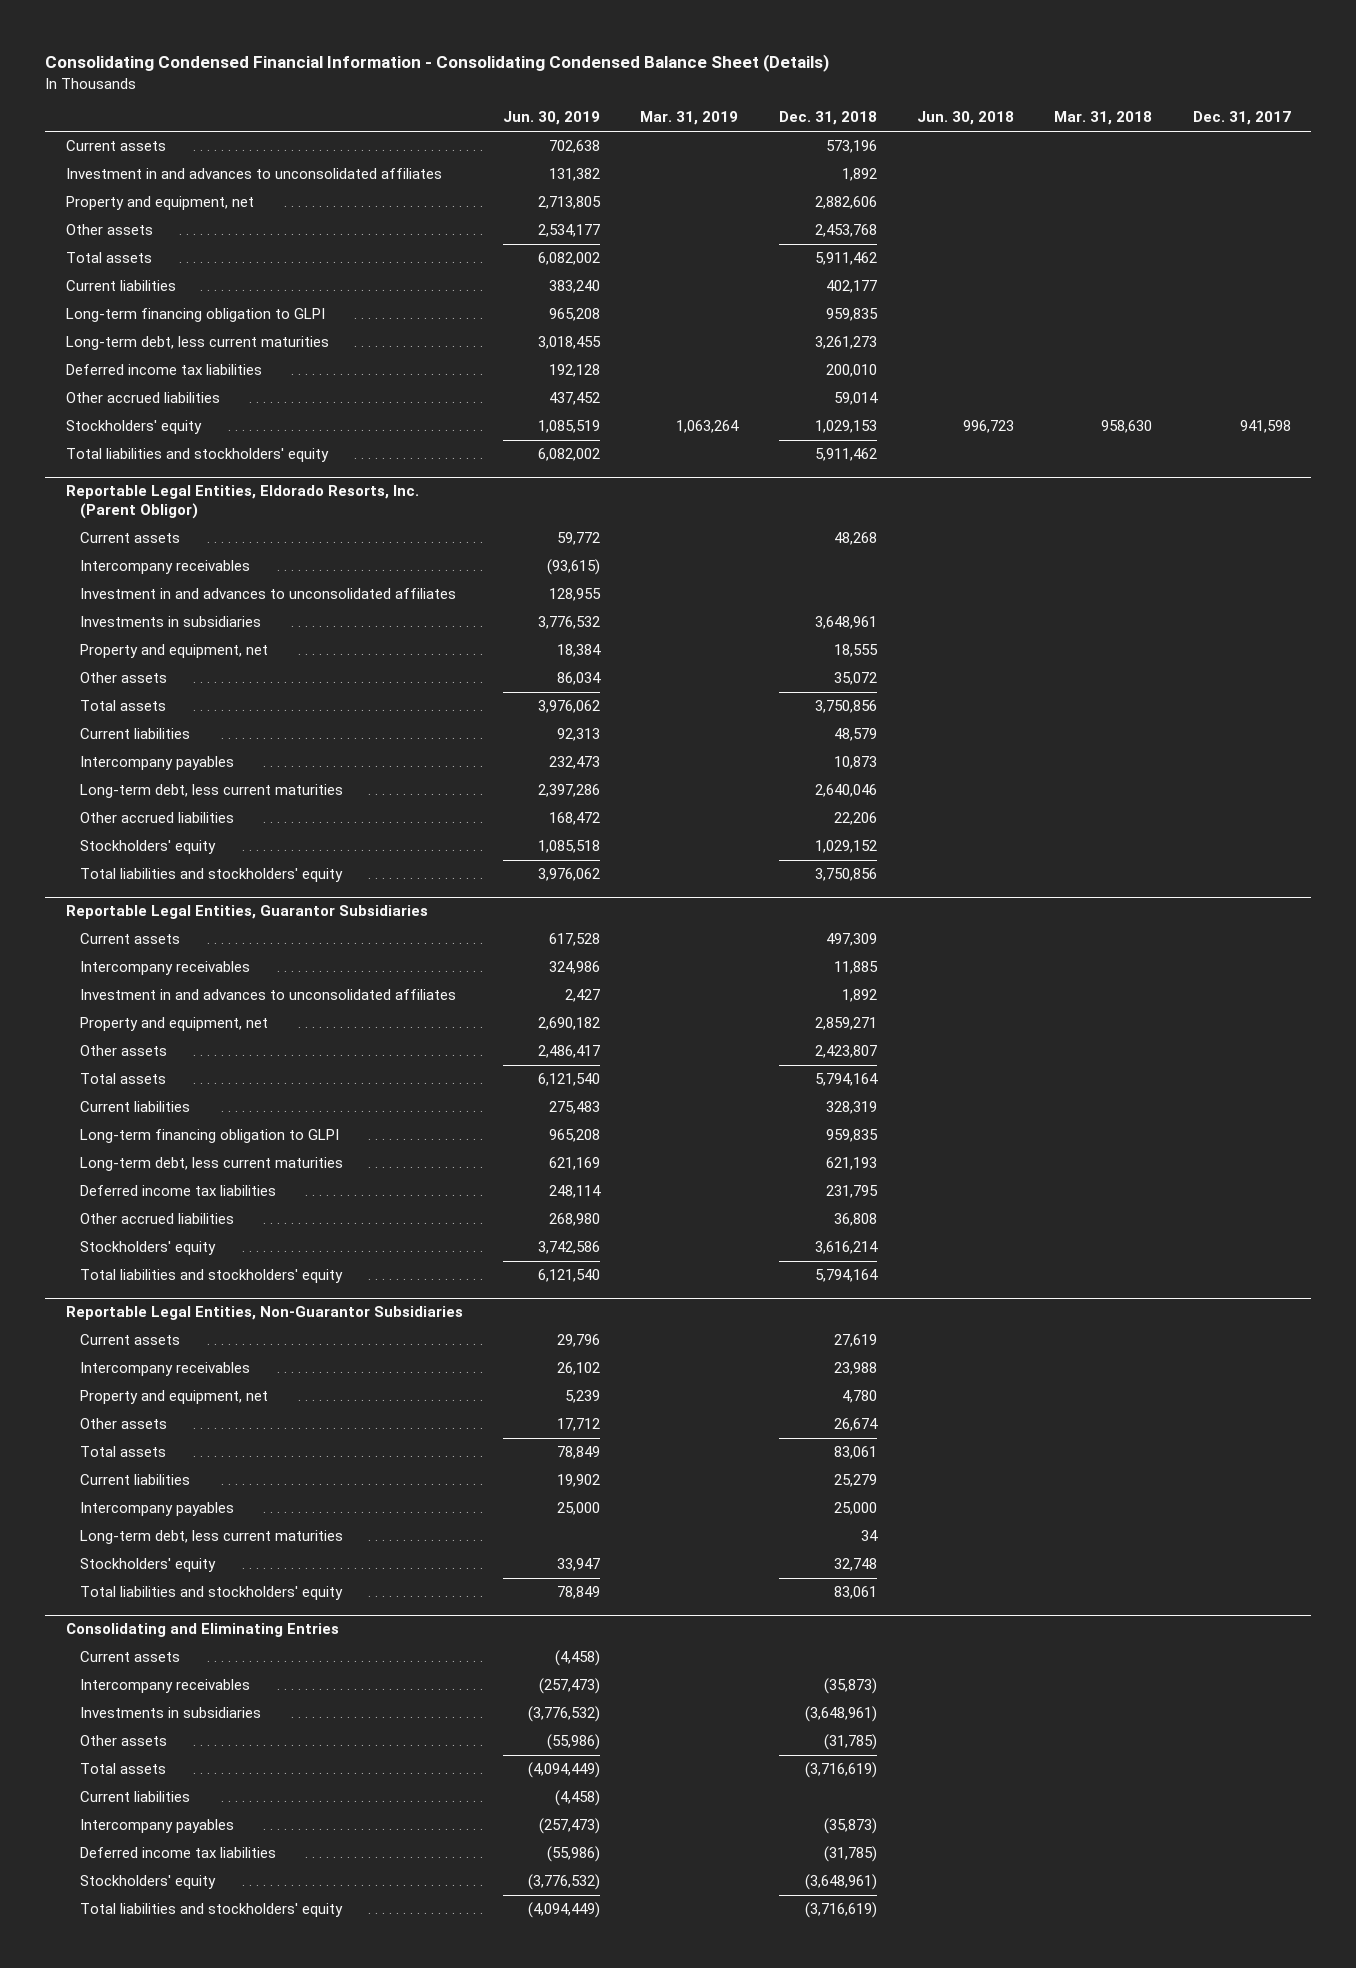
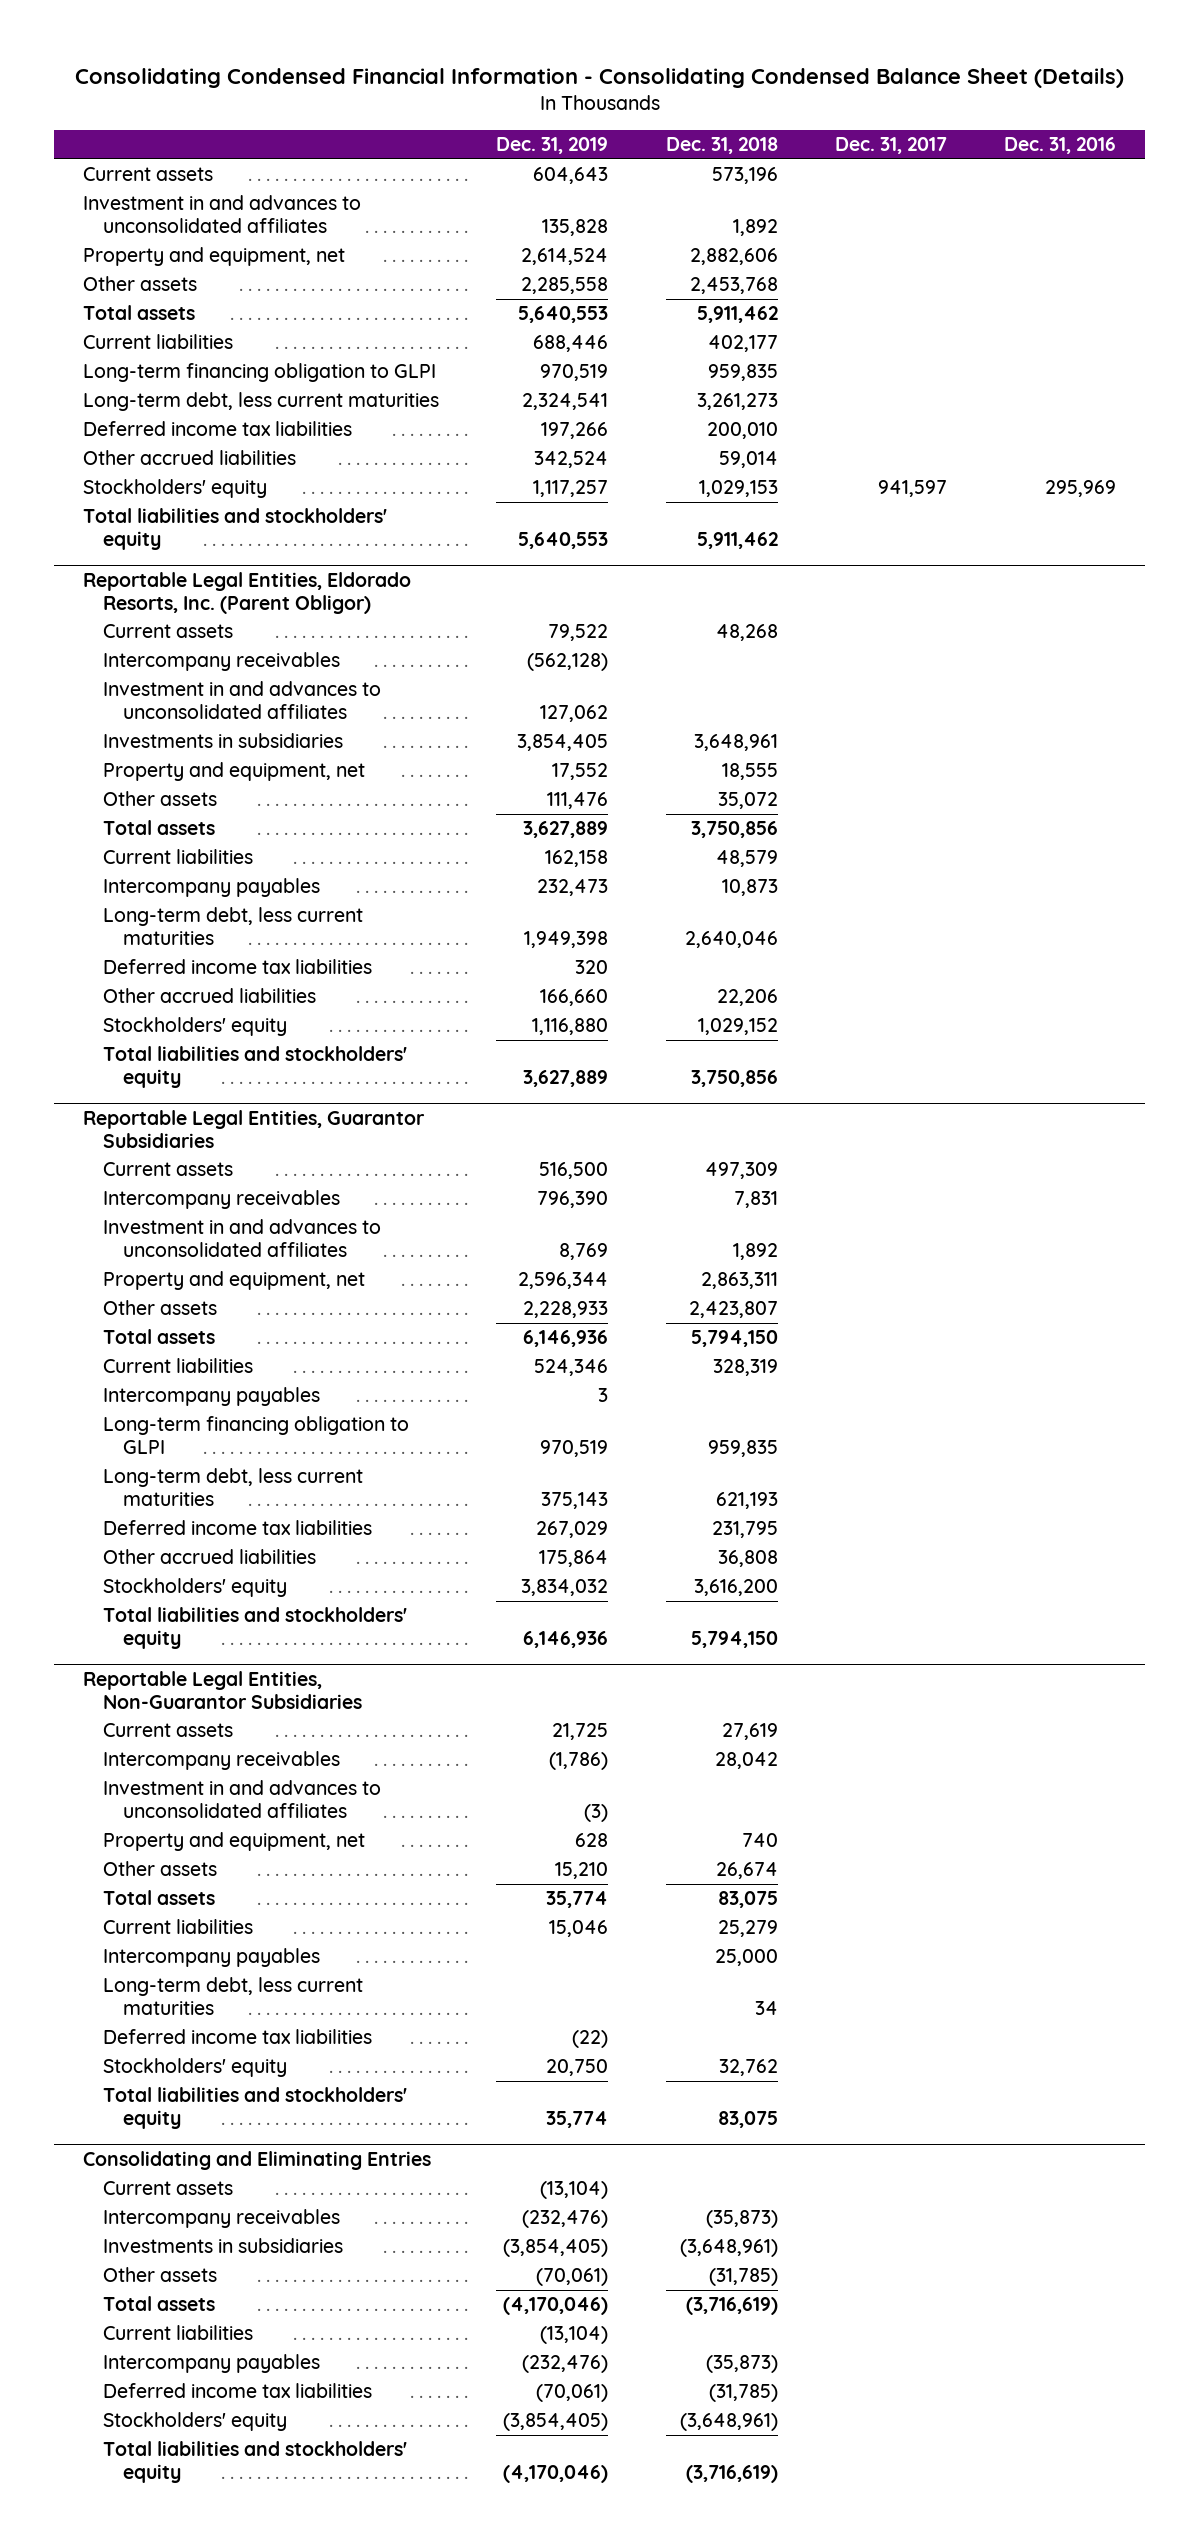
- | Jun. 30, 2019 | Mar. 31, 2019 | Dec. 31, 2018 | Jun. 30, 2018 | Mar. 31, 2018 | Dec. 31, 2017
+ | Dec. 31, 2019 | Dec. 31, 2018 | Dec. 31, 2017 | Dec. 31, 2016
- Stockholders' equity | 1,085,519 | 1,063,264 | 1,029,153 | 996,723 | 958,630 | 941,598
+ Stockholders' equity | 1,117,257 | 1,029,153 | 941,597 | 295,969
@ Reportable Legal Entities, Eldorado Resorts, Inc. (Parent Obligor)
+ Deferred income tax liabilities | 320 | | |
@ Reportable Legal Entities, Guarantor Subsidiaries
- Intercompany receivables | 324,986 | | 11,885 | | |
+ Intercompany receivables | 796,390 | 7,831 | |
- Property and equipment, net | 2,690,182 | | 2,859,271 | | |
+ Property and equipment, net | 2,596,344 | 2,863,311 | |
- Total assets | 6,121,540 | | 5,794,164 | | |
+ Total assets | 6,146,936 | 5,794,150 | |
+ Intercompany payables | 3 | | |
- Stockholders' equity | 3,742,586 | | 3,616,214 | | |
- Total liabilities and stockholders' equity | 6,121,540 | | 5,794,164 | | |
+ Stockholders' equity | 3,834,032 | 3,616,200 | |
+ Total liabilities and stockholders' equity | 6,146,936 | 5,794,150 | |
@ Reportable Legal Entities, Non-Guarantor Subsidiaries
- Intercompany receivables | 26,102 | | 23,988 | | |
- Property and equipment, net | 5,239 | | 4,780 | | |
+ Intercompany receivables | (1,786) | 28,042 | |
+ Investment in and advances to unconsolidated affiliates | (3) | | |
+ Property and equipment, net | 628 | 740 | |
- Total assets | 78,849 | | 83,061 | | |
+ Total assets | 35,774 | 83,075 | |
- Stockholders' equity | 33,947 | | 32,748 | | |
- Total liabilities and stockholders' equity | 78,849 | | 83,061 | | |
+ Deferred income tax liabilities | (22) | | |
+ Stockholders' equity | 20,750 | 32,762 | |
+ Total liabilities and stockholders' equity | 35,774 | 83,075 | |

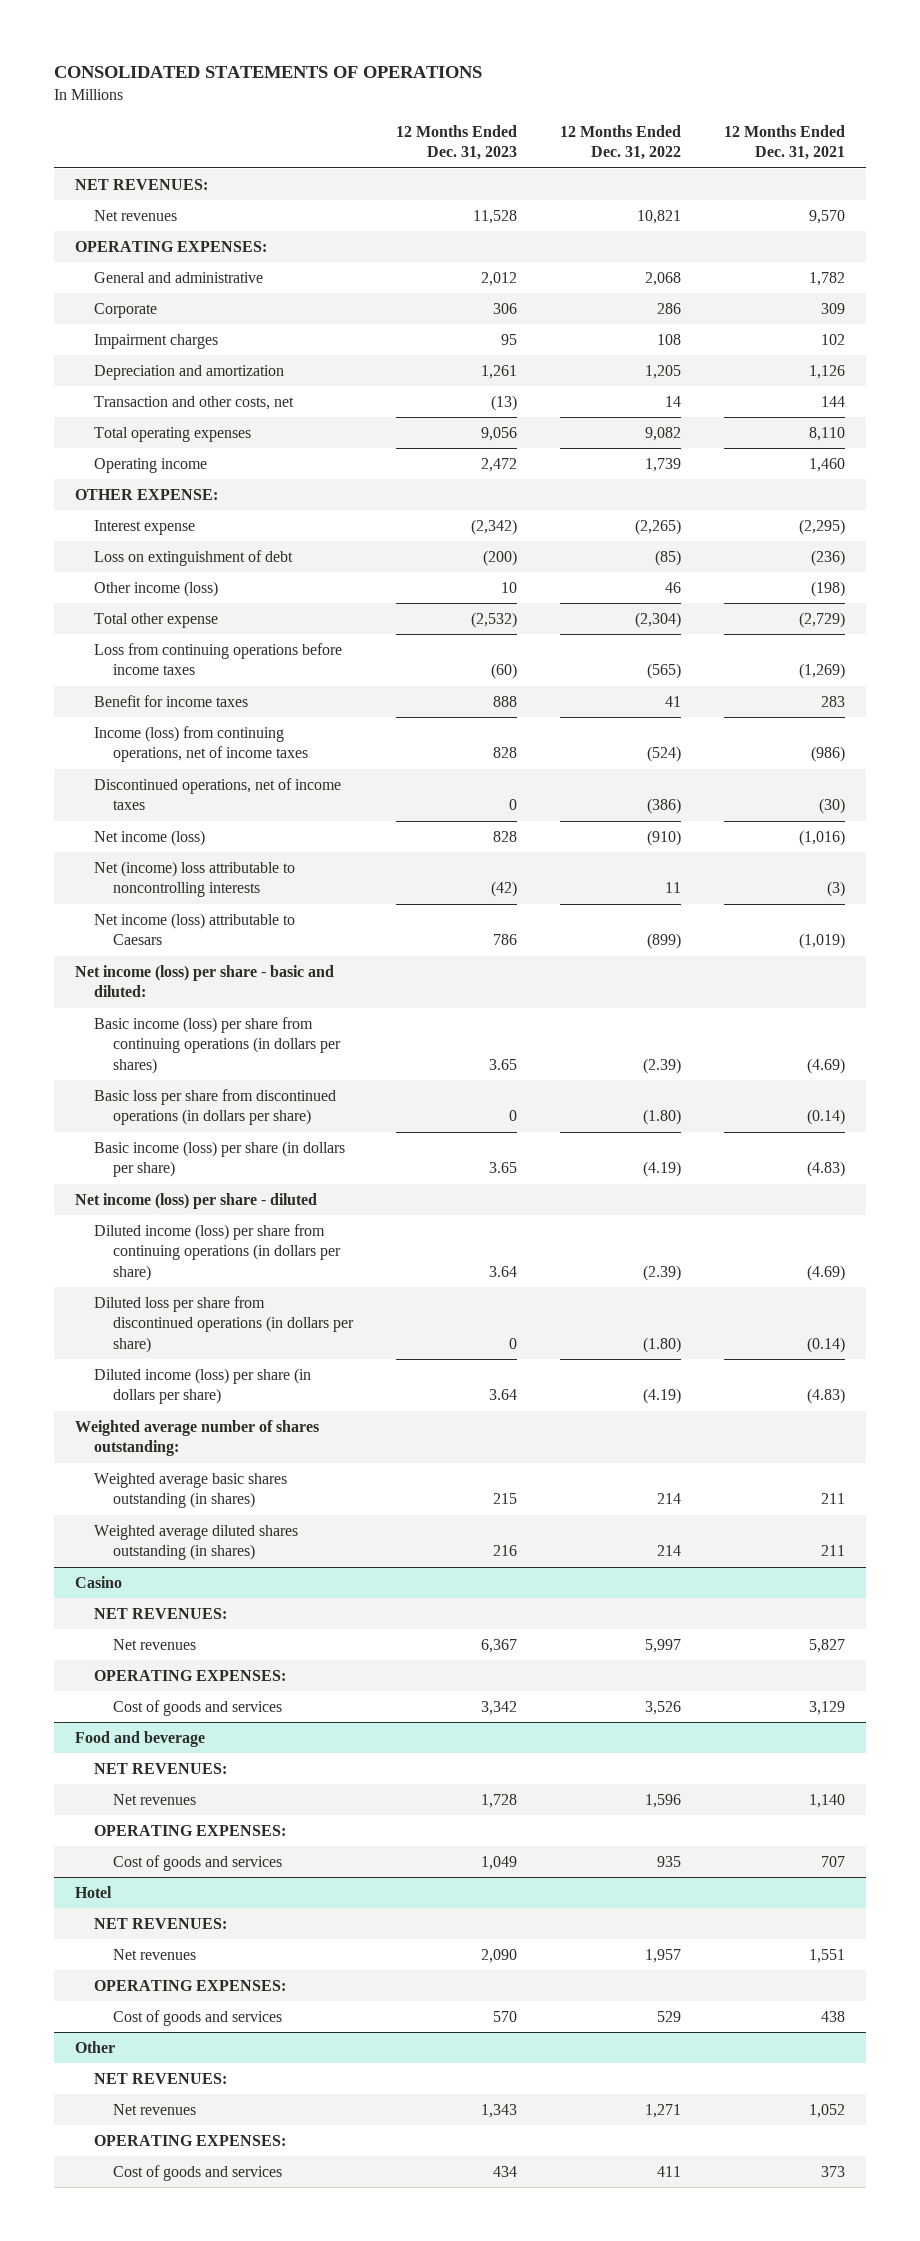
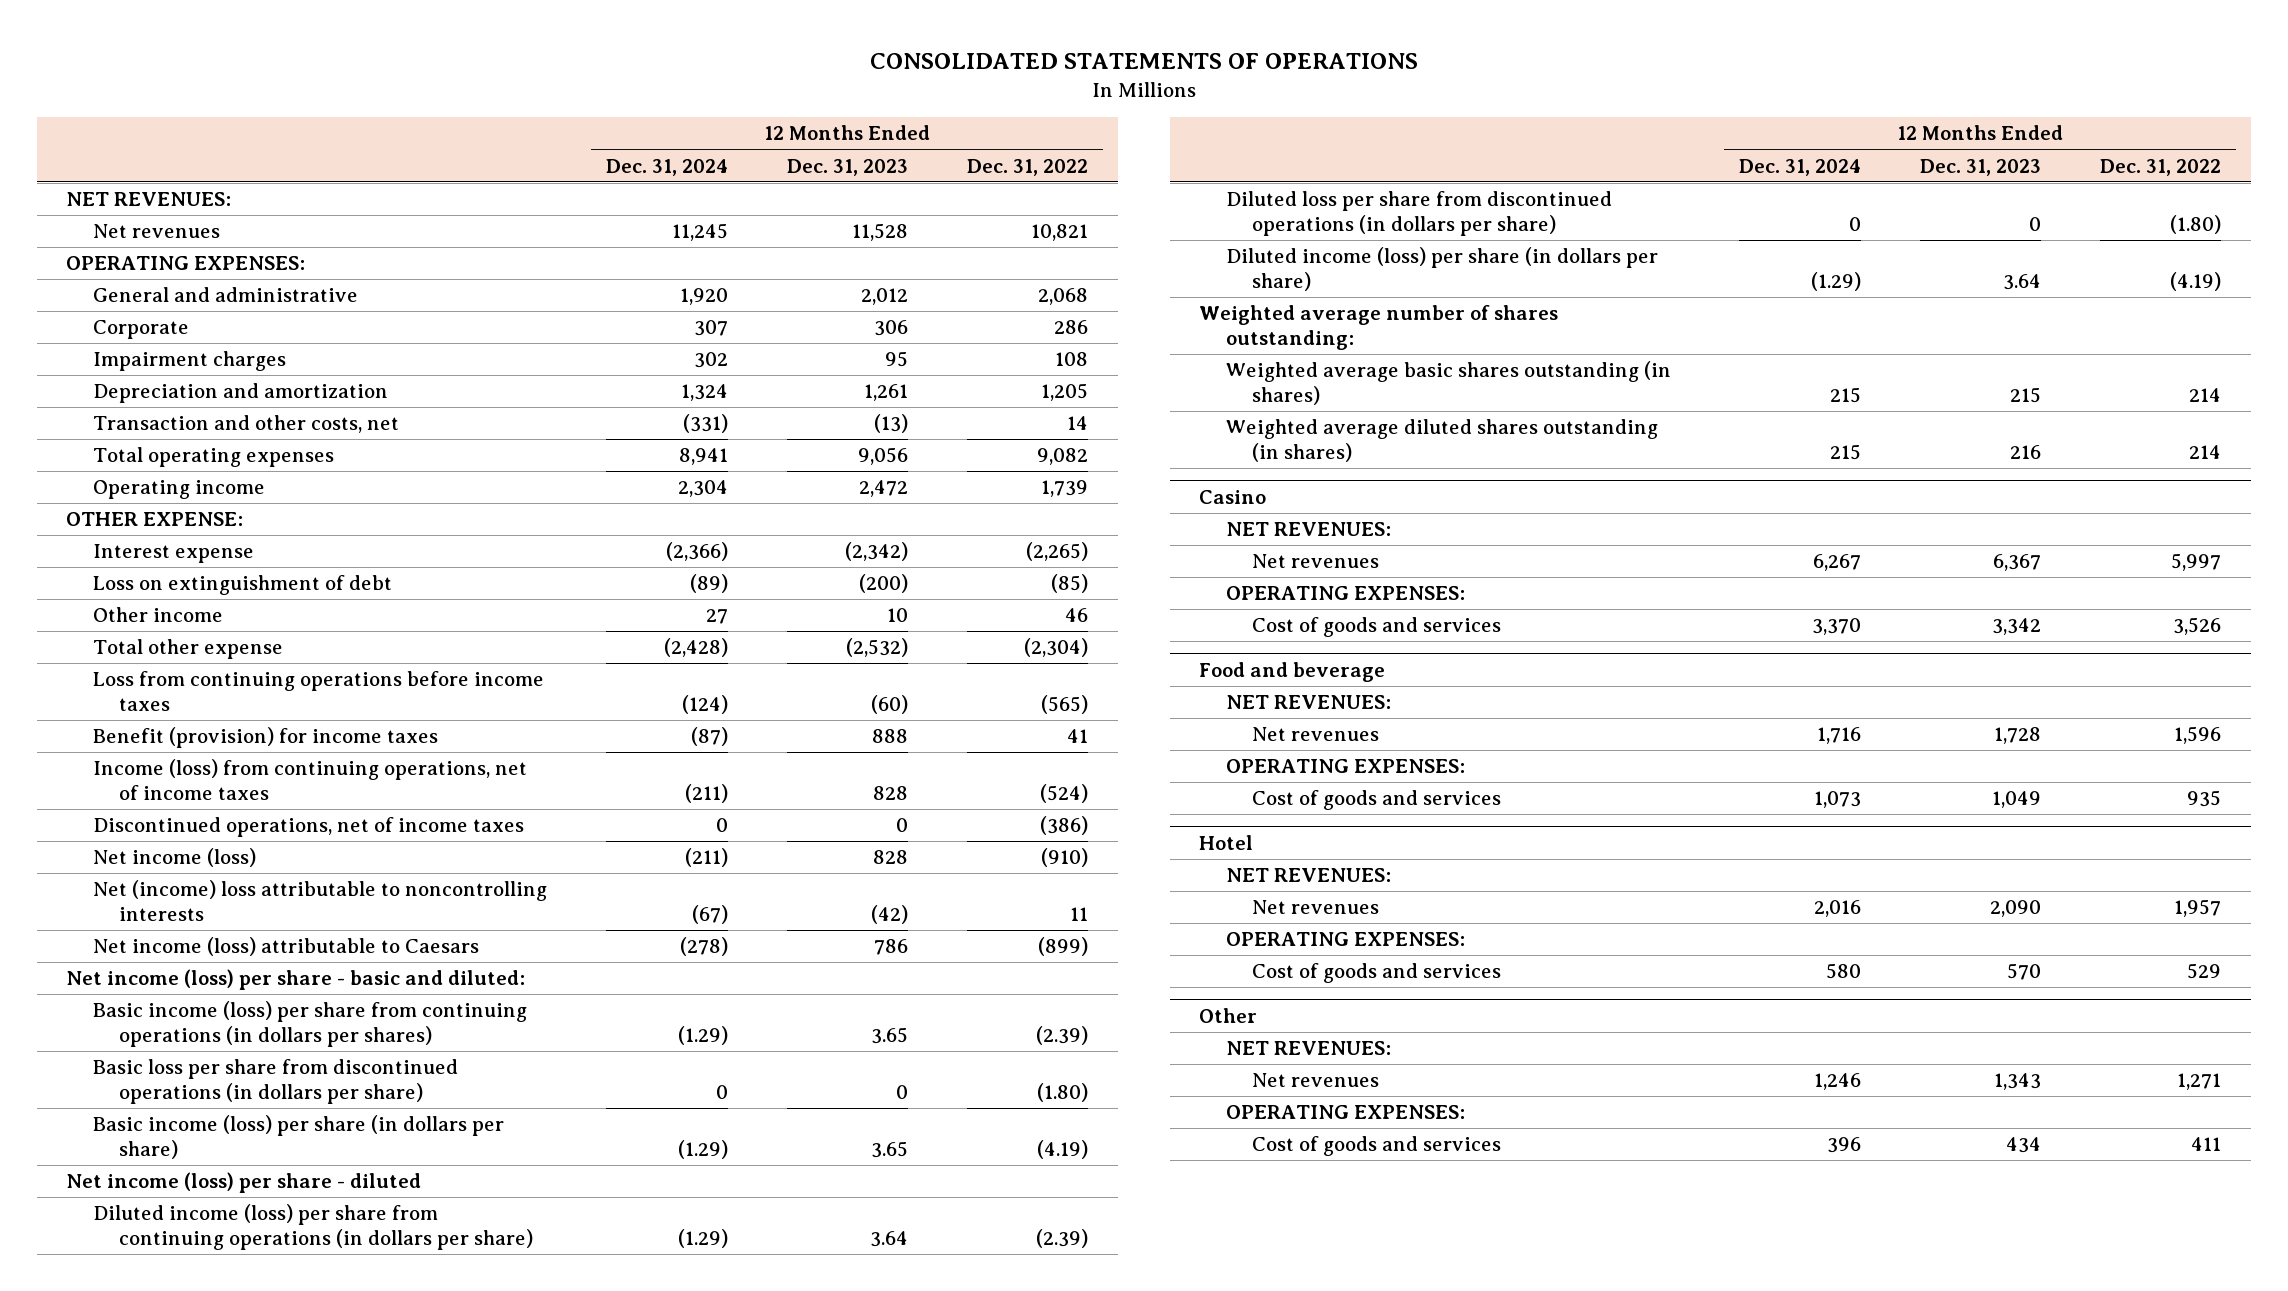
- | 12 Months Ended Dec. 31, 2023 | 12 Months Ended Dec. 31, 2022 | 12 Months Ended Dec. 31, 2021
+ | 12 Months Ended Dec. 31, 2024 | 12 Months Ended Dec. 31, 2023 | 12 Months Ended Dec. 31, 2022
- Other income (loss) | 10 | 46 | (198)
+ Other income | 27 | 10 | 46
- Benefit for income taxes | 888 | 41 | 283
+ Benefit (provision) for income taxes | (87) | 888 | 41

